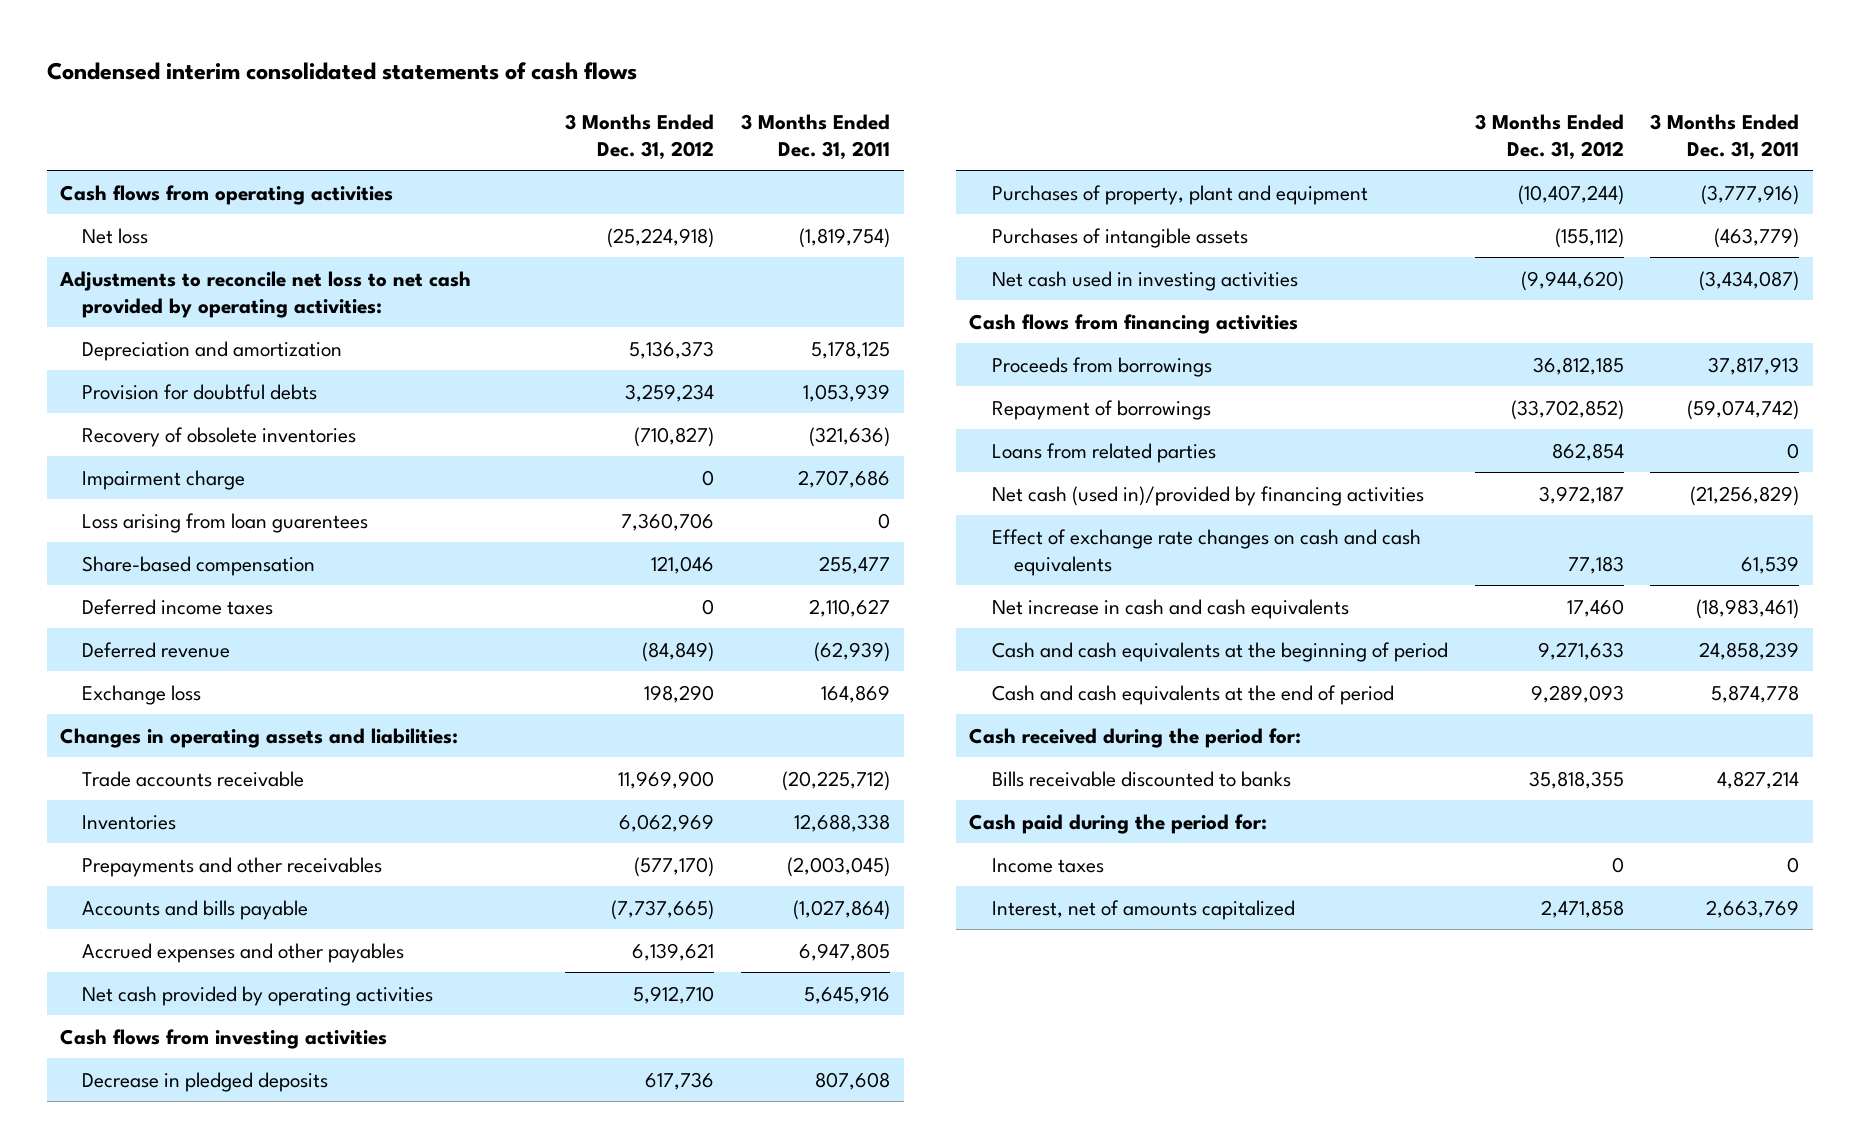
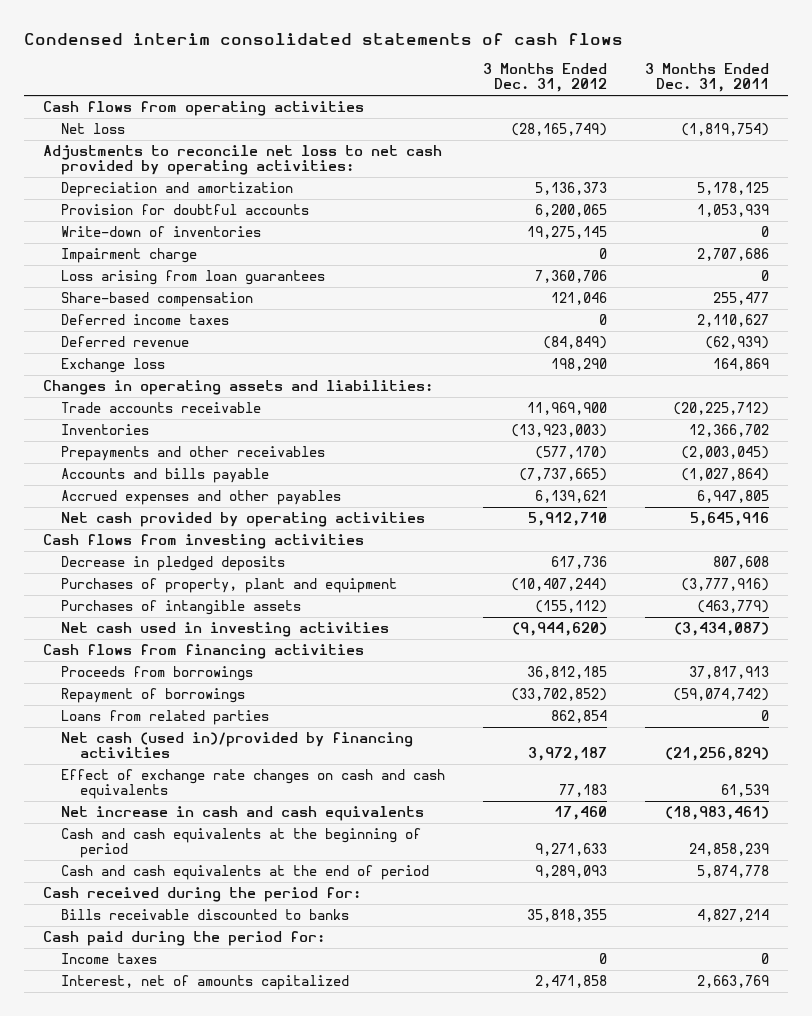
- Net loss | (25,224,918) | (1,819,754)
+ Net loss | (28,165,749) | (1,819,754)
- Provision for doubtful debts | 3,259,234 | 1,053,939
- Recovery of obsolete inventories | (710,827) | (321,636)
+ Provision for doubtful accounts | 6,200,065 | 1,053,939
+ Write-down of inventories | 19,275,145 | 0
- Loss arising from loan guarentees | 7,360,706 | 0
+ Loss arising from loan guarantees | 7,360,706 | 0
- Inventories | 6,062,969 | 12,688,338
+ Inventories | (13,923,003) | 12,366,702

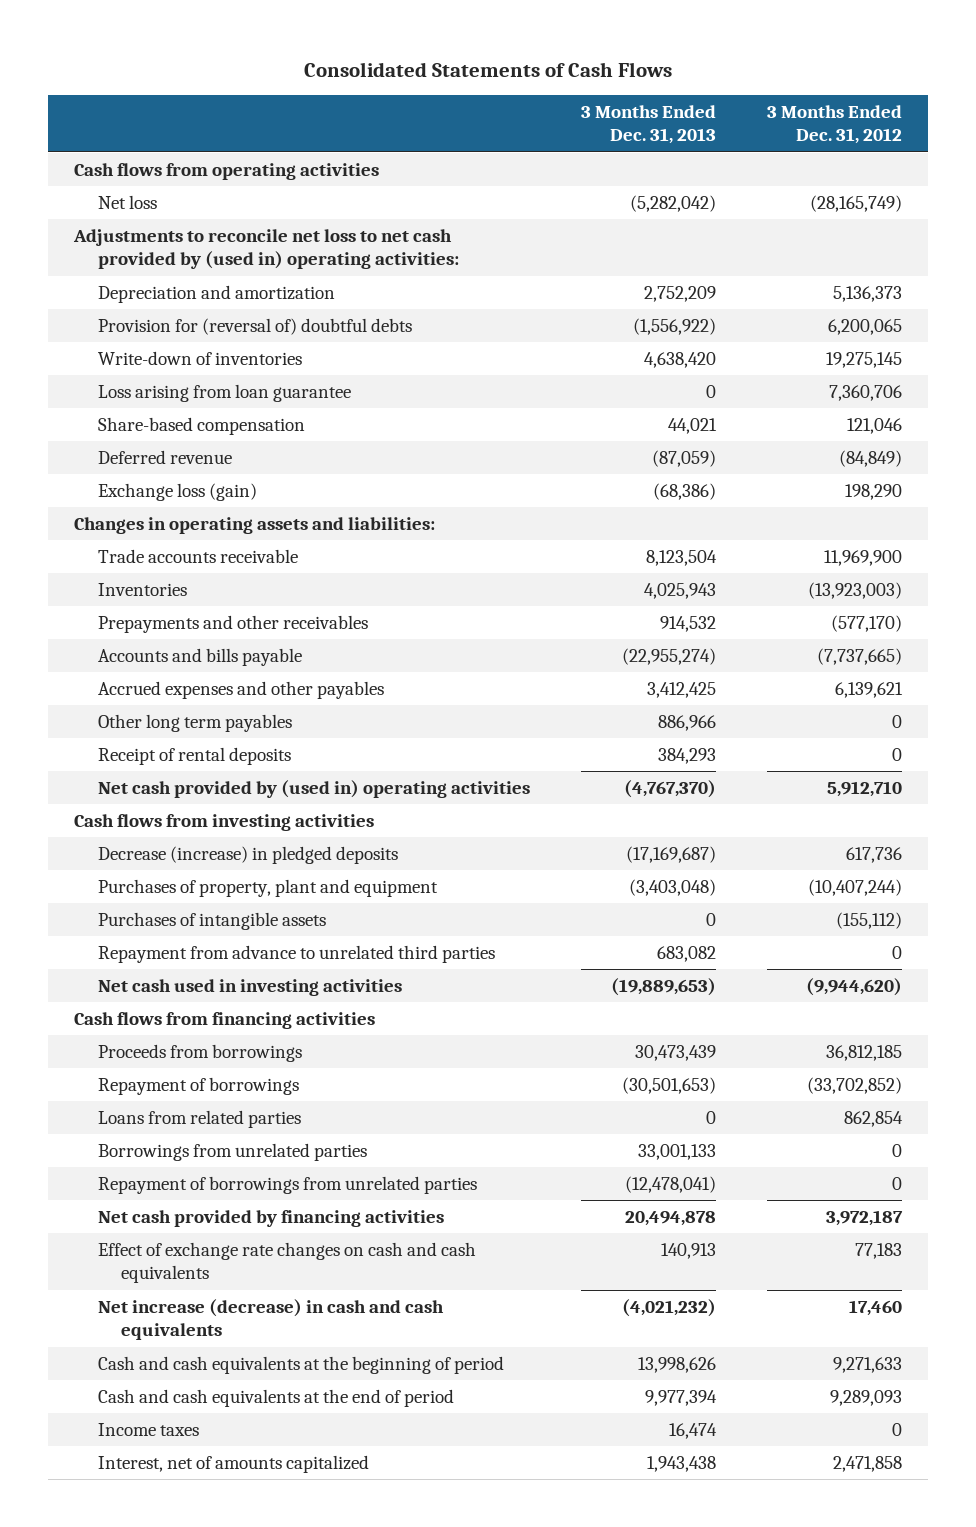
- Condensed interim consolidated statements of cash flows
+ Consolidated Statements of Cash Flows
- | 3 Months Ended Dec. 31, 2012 | 3 Months Ended Dec. 31, 2011
+ | 3 Months Ended Dec. 31, 2013 | 3 Months Ended Dec. 31, 2012
- Adjustments to reconcile net loss to net cash provided by operating activities:
+ Adjustments to reconcile net loss to net cash provided by (used in) operating activities:
- Provision for doubtful accounts | 6,200,065 | 1,053,939
+ Provision for (reversal of) doubtful debts | (1,556,922) | 6,200,065
- Impairment charge | 0 | 2,707,686
- Loss arising from loan guarantees | 7,360,706 | 0
+ Loss arising from loan guarantee | 0 | 7,360,706
- Deferred income taxes | 0 | 2,110,627
- Exchange loss | 198,290 | 164,869
+ Exchange loss (gain) | (68,386) | 198,290
- Net cash provided by operating activities | 5,912,710 | 5,645,916
+ Other long term payables | 886,966 | 0
+ Receipt of rental deposits | 384,293 | 0
+ Net cash provided by (used in) operating activities | (4,767,370) | 5,912,710
- Decrease in pledged deposits | 617,736 | 807,608
+ Decrease (increase) in pledged deposits | (17,169,687) | 617,736
+ Repayment from advance to unrelated third parties | 683,082 | 0
- Net cash (used in)/provided by financing activities | 3,972,187 | (21,256,829)
+ Borrowings from unrelated parties | 33,001,133 | 0
+ Repayment of borrowings from unrelated parties | (12,478,041) | 0
+ Net cash provided by financing activities | 20,494,878 | 3,972,187
- Net increase in cash and cash equivalents | 17,460 | (18,983,461)
+ Net increase (decrease) in cash and cash equivalents | (4,021,232) | 17,460
- Cash received during the period for:
- Bills receivable discounted to banks | 35,818,355 | 4,827,214
- Cash paid during the period for:

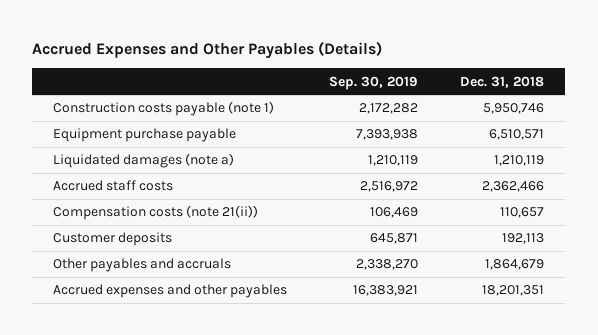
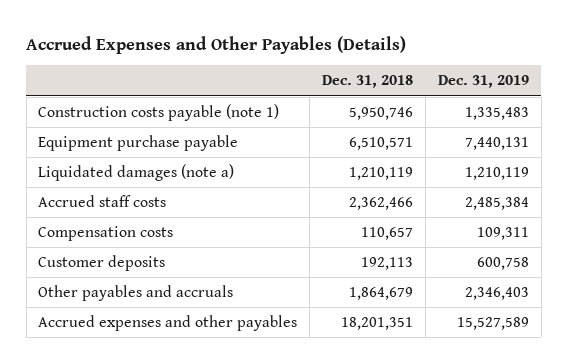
- | Sep. 30, 2019 | Dec. 31, 2018
+ | Dec. 31, 2018 | Dec. 31, 2019
- Compensation costs (note 21(ii)) | 106,469 | 110,657
+ Compensation costs | 110,657 | 109,311

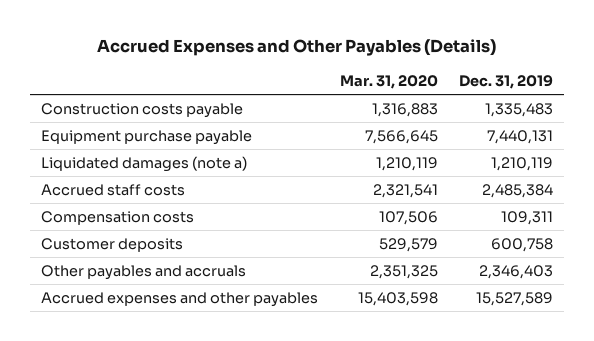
- | Dec. 31, 2018 | Dec. 31, 2019
+ | Mar. 31, 2020 | Dec. 31, 2019
- Construction costs payable (note 1) | 5,950,746 | 1,335,483
+ Construction costs payable | 1,316,883 | 1,335,483

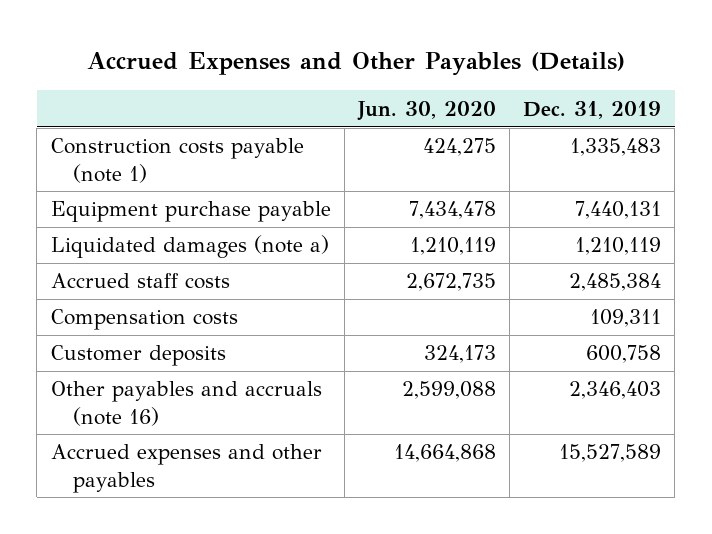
- | Mar. 31, 2020 | Dec. 31, 2019
+ | Jun. 30, 2020 | Dec. 31, 2019
- Construction costs payable | 1,316,883 | 1,335,483
+ Construction costs payable (note 1) | 424,275 | 1,335,483
- Other payables and accruals | 2,351,325 | 2,346,403
+ Other payables and accruals (note 16) | 2,599,088 | 2,346,403

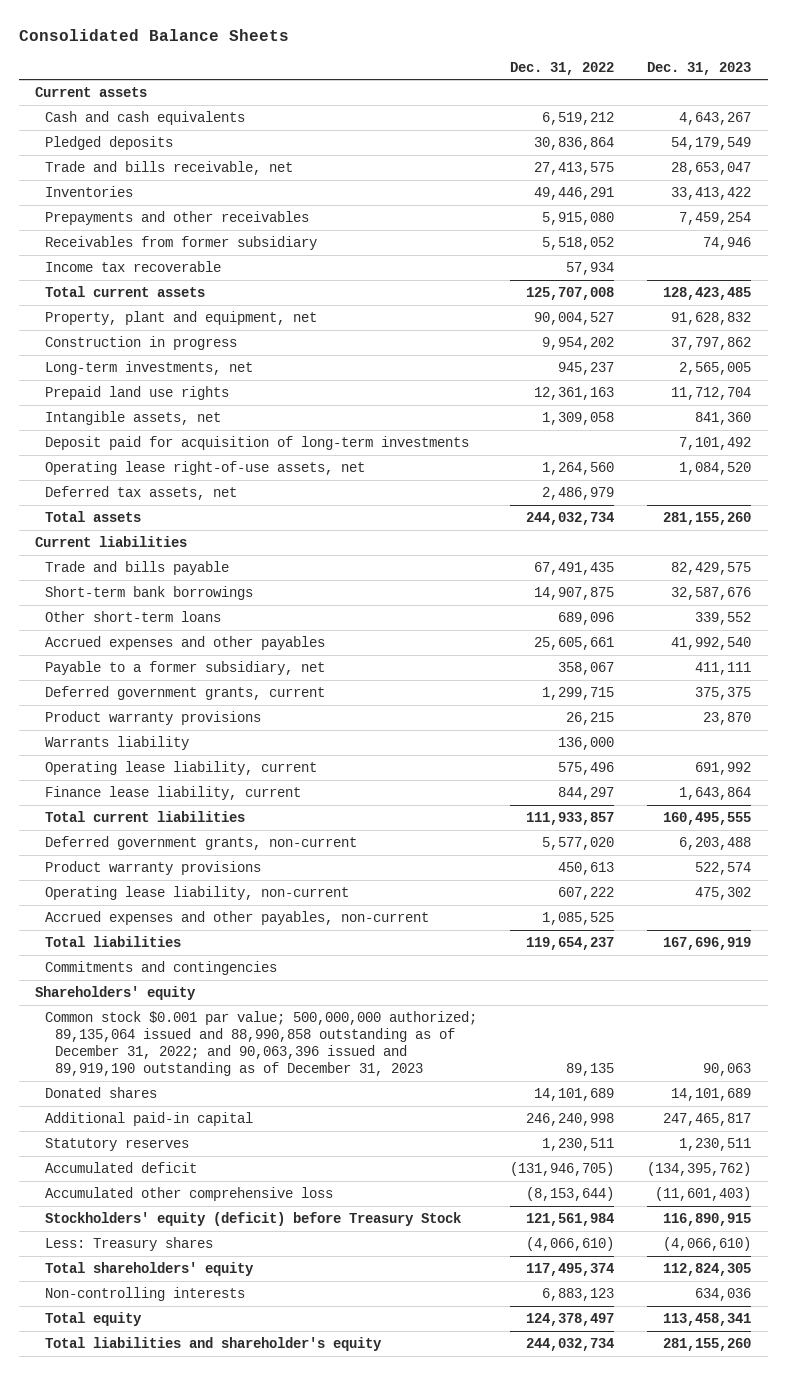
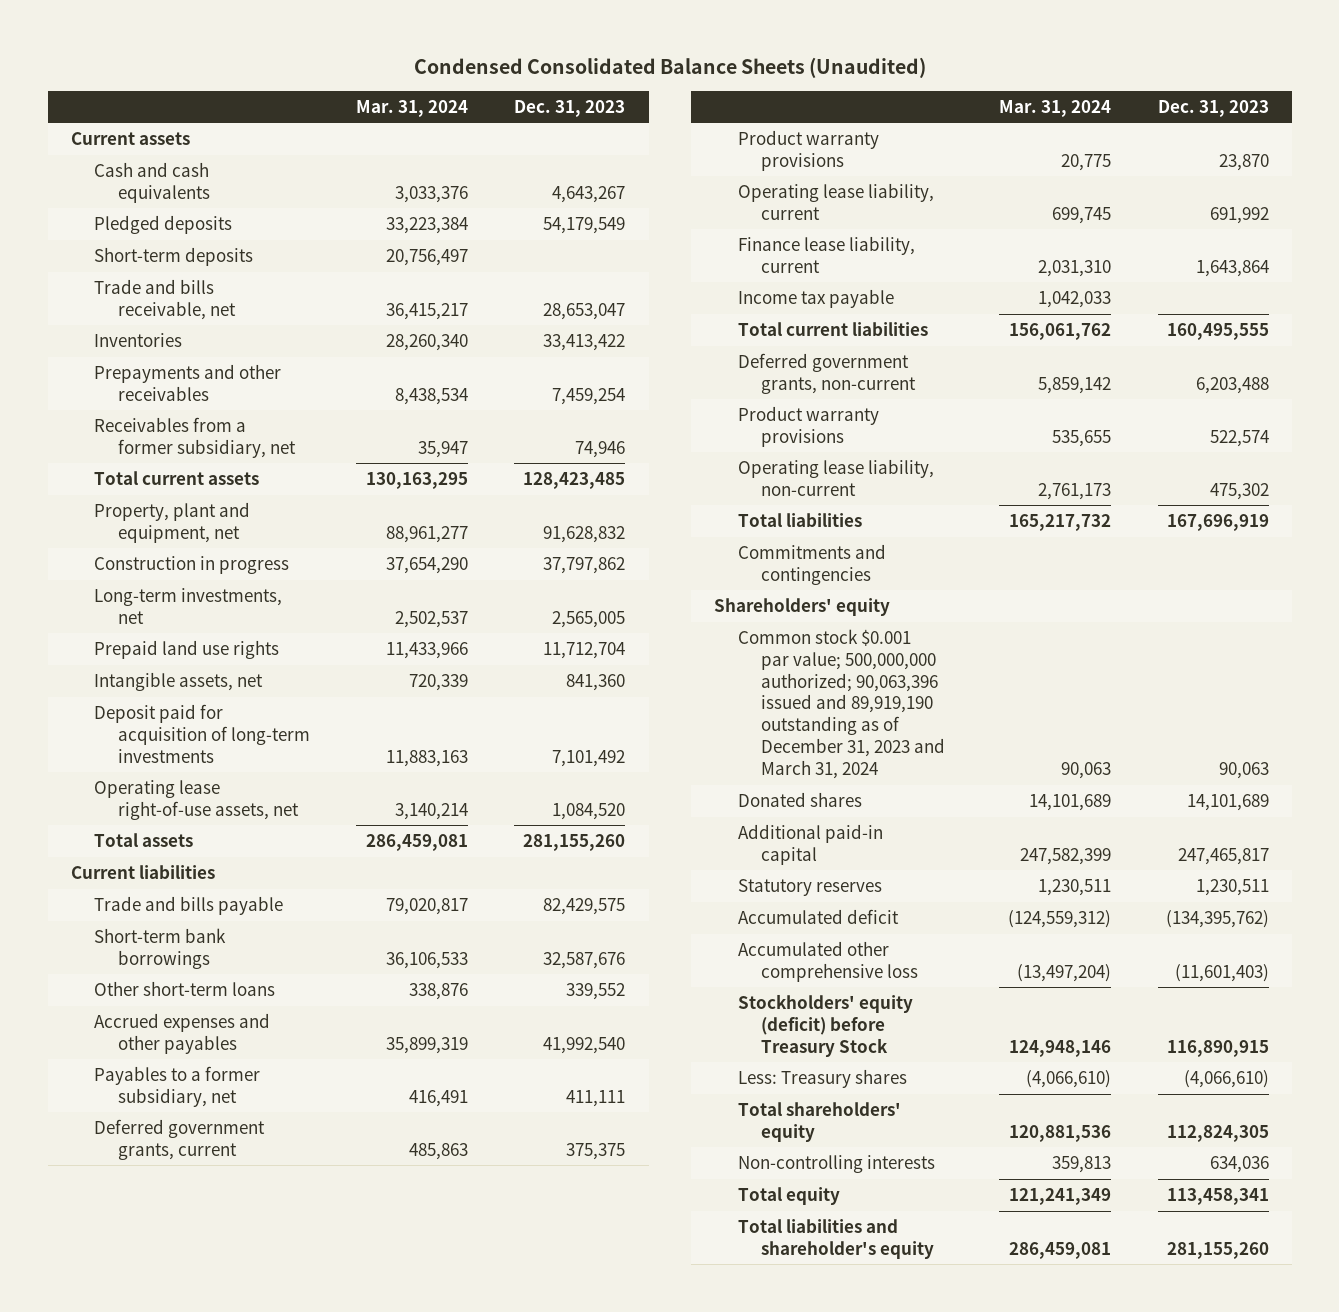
- Consolidated Balance Sheets
+ Condensed Consolidated Balance Sheets (Unaudited)
- | Dec. 31, 2022 | Dec. 31, 2023
+ | Mar. 31, 2024 | Dec. 31, 2023
+ Short-term deposits | 20,756,497 |
- Receivables from former subsidiary | 5,518,052 | 74,946
- Income tax recoverable | 57,934 |
+ Receivables from a former subsidiary, net | 35,947 | 74,946
- Deferred tax assets, net | 2,486,979 |
- Payable to a former subsidiary, net | 358,067 | 411,111
+ Payables to a former subsidiary, net | 416,491 | 411,111
- Warrants liability | 136,000 |
+ Income tax payable | 1,042,033 |
- Accrued expenses and other payables, non-current | 1,085,525 |
- Common stock $0.001 par value; 500,000,000 authorized; 89,135,064 issued and 88,990,858 outstanding as of December 31, 2022; and 90,063,396 issued and 89,919,190 outstanding as of December 31, 2023 | 89,135 | 90,063
+ Common stock $0.001 par value; 500,000,000 authorized; 90,063,396 issued and 89,919,190 outstanding as of December 31, 2023 and March 31, 2024 | 90,063 | 90,063

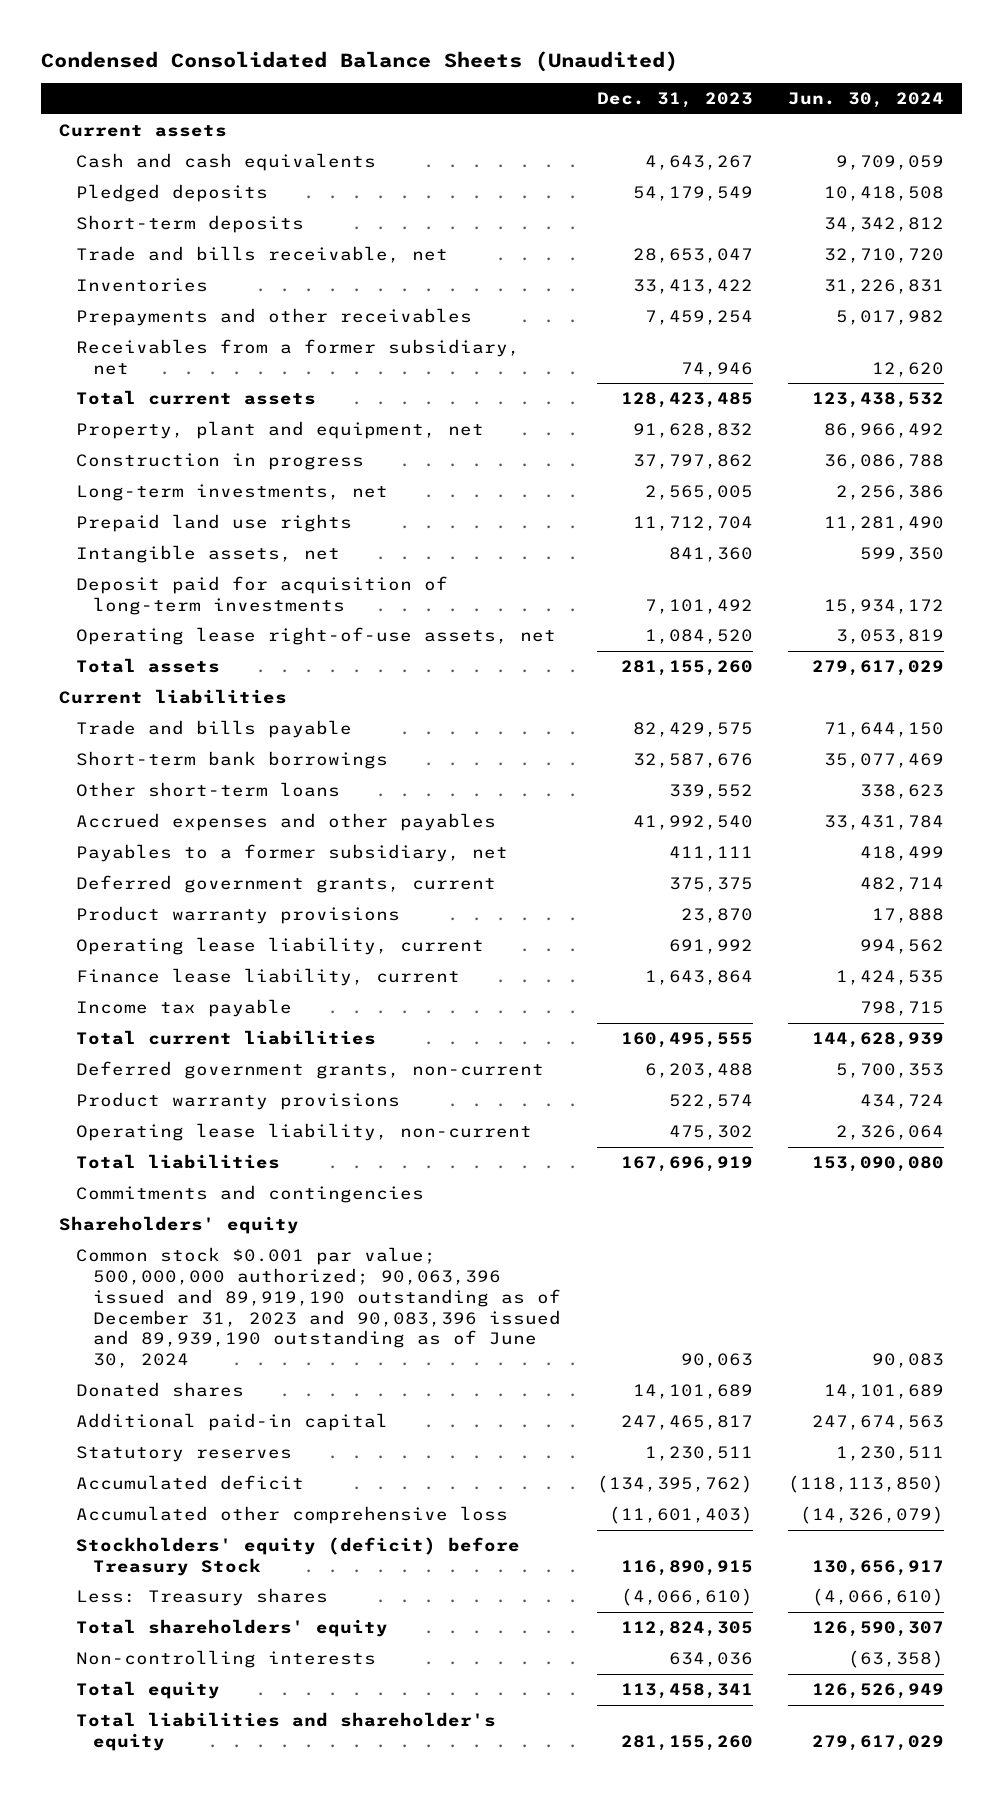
- | Mar. 31, 2024 | Dec. 31, 2023
+ | Dec. 31, 2023 | Jun. 30, 2024
- Common stock $0.001 par value; 500,000,000 authorized; 90,063,396 issued and 89,919,190 outstanding as of December 31, 2023 and March 31, 2024 | 90,063 | 90,063
+ Common stock $0.001 par value; 500,000,000 authorized; 90,063,396 issued and 89,919,190 outstanding as of December 31, 2023 and 90,083,396 issued and 89,939,190 outstanding as of June 30, 2024 | 90,063 | 90,083

